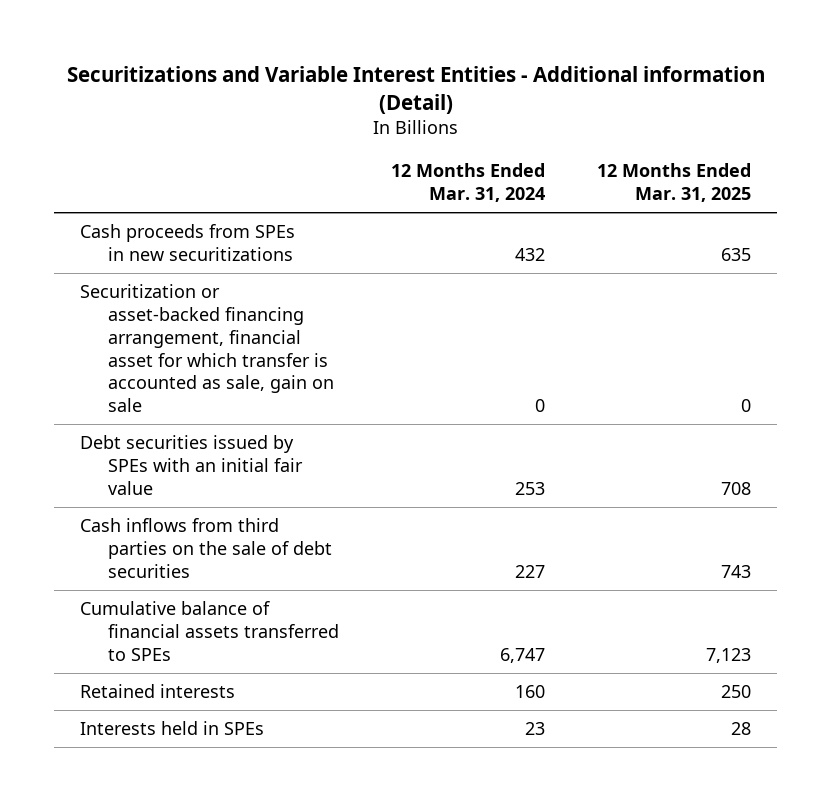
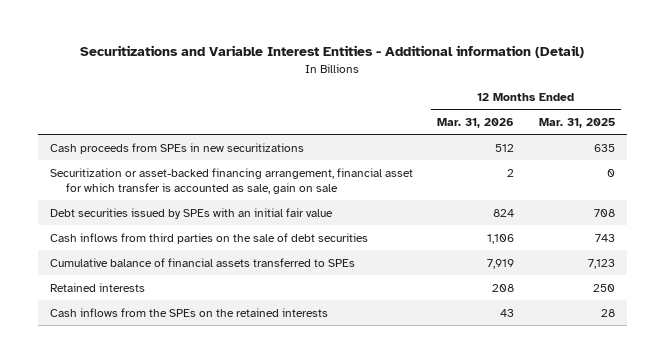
- | 12 Months Ended Mar. 31, 2024 | 12 Months Ended Mar. 31, 2025
+ | 12 Months Ended Mar. 31, 2026 | 12 Months Ended Mar. 31, 2025
- Interests held in SPEs | 23 | 28
+ Cash inflows from the SPEs on the retained interests | 43 | 28

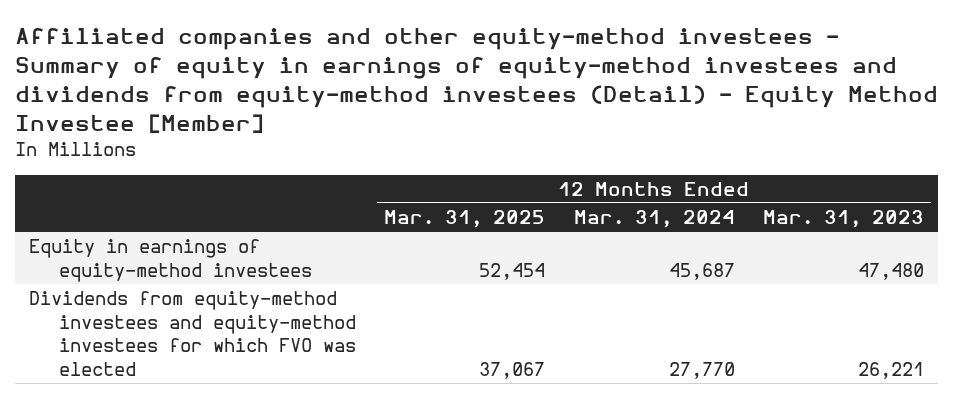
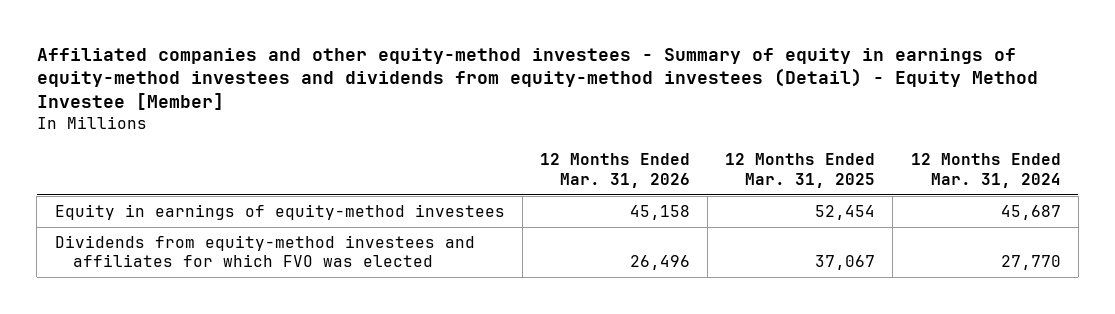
- | 12 Months Ended Mar. 31, 2025 | 12 Months Ended Mar. 31, 2024 | 12 Months Ended Mar. 31, 2023
+ | 12 Months Ended Mar. 31, 2026 | 12 Months Ended Mar. 31, 2025 | 12 Months Ended Mar. 31, 2024
- Dividends from equity-method investees and equity-method investees for which FVO was elected | 37,067 | 27,770 | 26,221
+ Dividends from equity-method investees and affiliates for which FVO was elected | 26,496 | 37,067 | 27,770

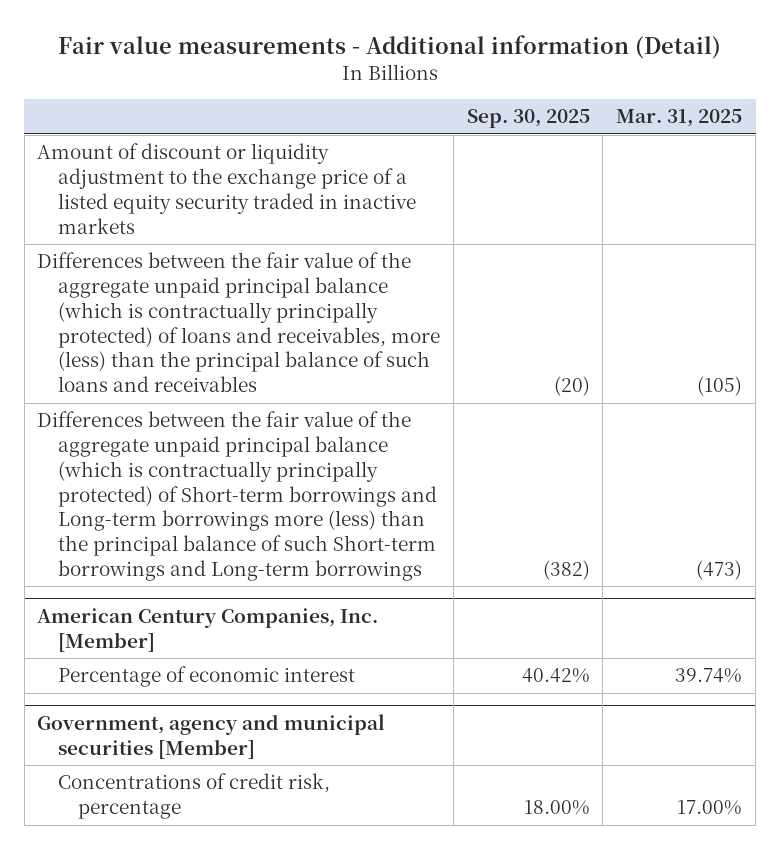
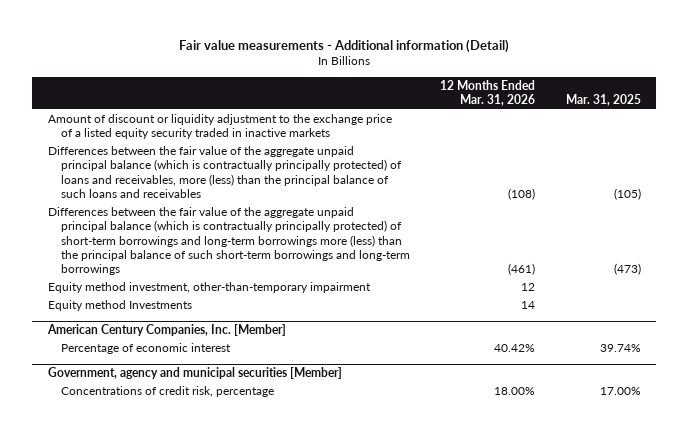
- | Sep. 30, 2025 | Mar. 31, 2025
+ | 12 Months Ended Mar. 31, 2026 | Mar. 31, 2025
- Differences between the fair value of the aggregate unpaid principal balance (which is contractually principally protected) of Short-term borrowings and Long-term borrowings more (less) than the principal balance of such Short-term borrowings and Long-term borrowings | (382) | (473)
+ Differences between the fair value of the aggregate unpaid principal balance (which is contractually principally protected) of short-term borrowings and long-term borrowings more (less) than the principal balance of such short-term borrowings and long-term borrowings | (461) | (473)
+ Equity method investment, other-than-temporary impairment | 12 |
+ Equity method Investments | 14 |

